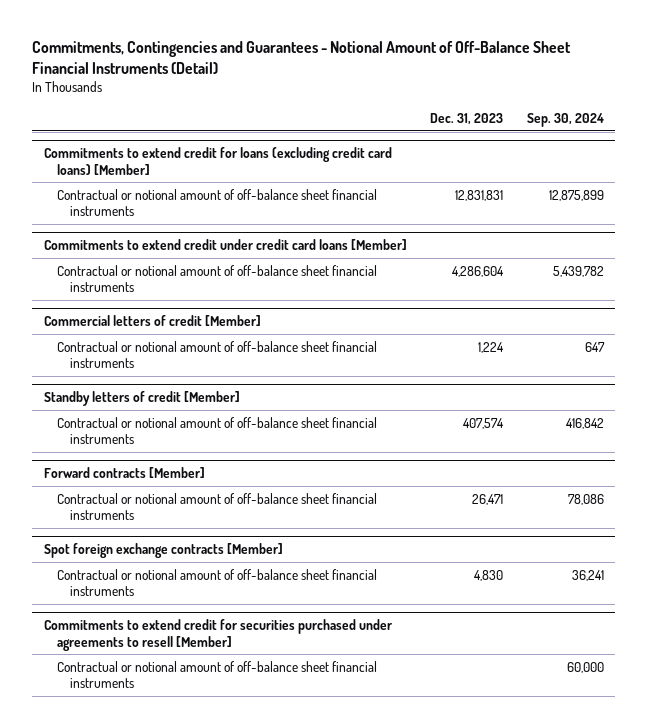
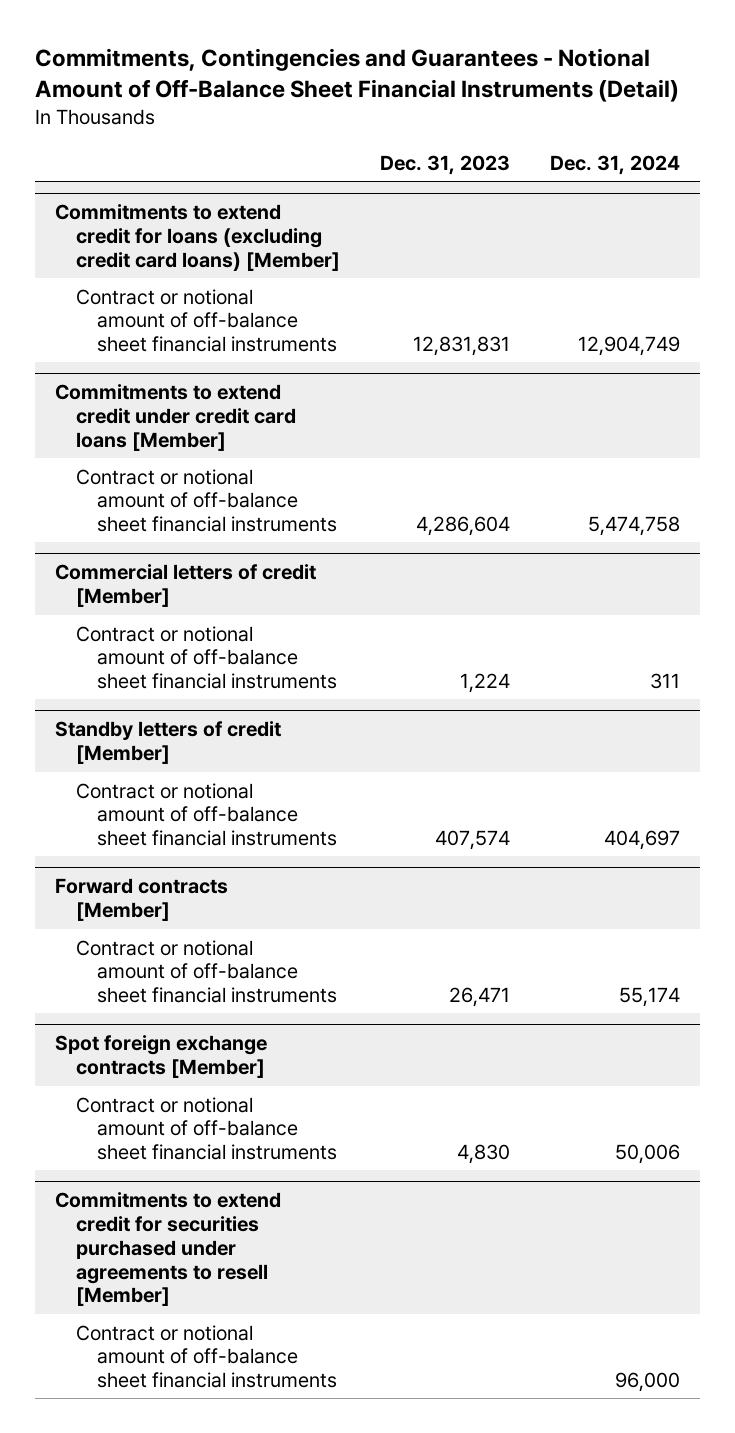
- | Dec. 31, 2023 | Sep. 30, 2024
+ | Dec. 31, 2023 | Dec. 31, 2024
@ Commitments to extend credit for loans (excluding credit card loans) [Member]
- Contractual or notional amount of off-balance sheet financial instruments | 12,831,831 | 12,875,899
+ Contract or notional amount of off-balance sheet financial instruments | 12,831,831 | 12,904,749
@ Commitments to extend credit under credit card loans [Member]
- Contractual or notional amount of off-balance sheet financial instruments | 4,286,604 | 5,439,782
+ Contract or notional amount of off-balance sheet financial instruments | 4,286,604 | 5,474,758
@ Commercial letters of credit [Member]
- Contractual or notional amount of off-balance sheet financial instruments | 1,224 | 647
+ Contract or notional amount of off-balance sheet financial instruments | 1,224 | 311
@ Standby letters of credit [Member]
- Contractual or notional amount of off-balance sheet financial instruments | 407,574 | 416,842
+ Contract or notional amount of off-balance sheet financial instruments | 407,574 | 404,697
@ Forward contracts [Member]
- Contractual or notional amount of off-balance sheet financial instruments | 26,471 | 78,086
+ Contract or notional amount of off-balance sheet financial instruments | 26,471 | 55,174
@ Spot foreign exchange contracts [Member]
- Contractual or notional amount of off-balance sheet financial instruments | 4,830 | 36,241
+ Contract or notional amount of off-balance sheet financial instruments | 4,830 | 50,006
@ Commitments to extend credit for securities purchased under agreements to resell [Member]
- Contractual or notional amount of off-balance sheet financial instruments | | 60,000
+ Contract or notional amount of off-balance sheet financial instruments | | 96,000

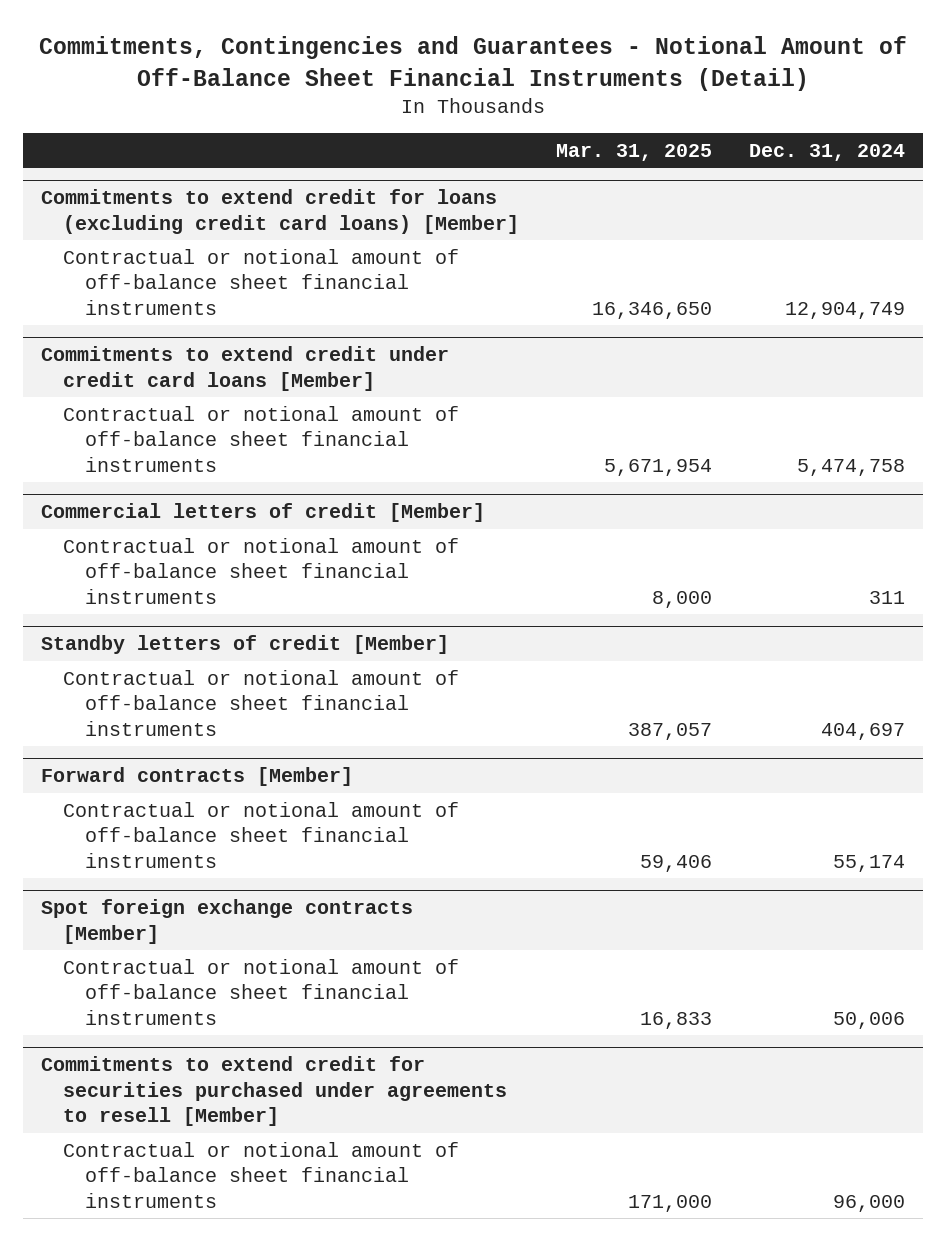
- | Dec. 31, 2023 | Dec. 31, 2024
+ | Mar. 31, 2025 | Dec. 31, 2024
@ Commitments to extend credit for loans (excluding credit card loans) [Member]
- Contract or notional amount of off-balance sheet financial instruments | 12,831,831 | 12,904,749
+ Contractual or notional amount of off-balance sheet financial instruments | 16,346,650 | 12,904,749
@ Commitments to extend credit under credit card loans [Member]
- Contract or notional amount of off-balance sheet financial instruments | 4,286,604 | 5,474,758
+ Contractual or notional amount of off-balance sheet financial instruments | 5,671,954 | 5,474,758
@ Commercial letters of credit [Member]
- Contract or notional amount of off-balance sheet financial instruments | 1,224 | 311
+ Contractual or notional amount of off-balance sheet financial instruments | 8,000 | 311
@ Standby letters of credit [Member]
- Contract or notional amount of off-balance sheet financial instruments | 407,574 | 404,697
+ Contractual or notional amount of off-balance sheet financial instruments | 387,057 | 404,697
@ Forward contracts [Member]
- Contract or notional amount of off-balance sheet financial instruments | 26,471 | 55,174
+ Contractual or notional amount of off-balance sheet financial instruments | 59,406 | 55,174
@ Spot foreign exchange contracts [Member]
- Contract or notional amount of off-balance sheet financial instruments | 4,830 | 50,006
+ Contractual or notional amount of off-balance sheet financial instruments | 16,833 | 50,006
@ Commitments to extend credit for securities purchased under agreements to resell [Member]
- Contract or notional amount of off-balance sheet financial instruments | | 96,000
+ Contractual or notional amount of off-balance sheet financial instruments | 171,000 | 96,000

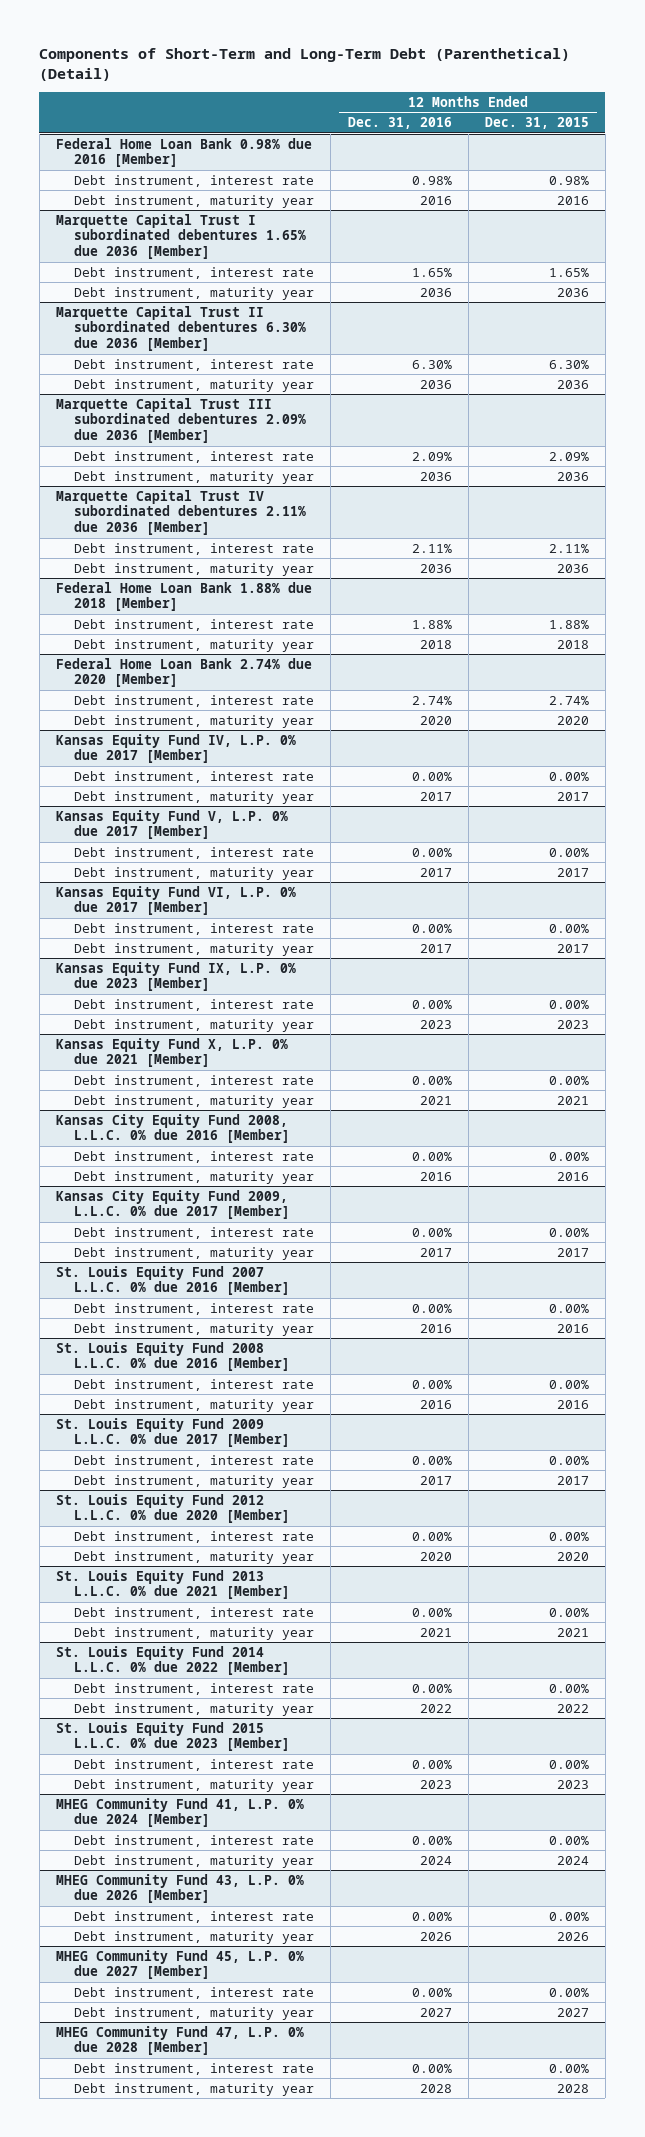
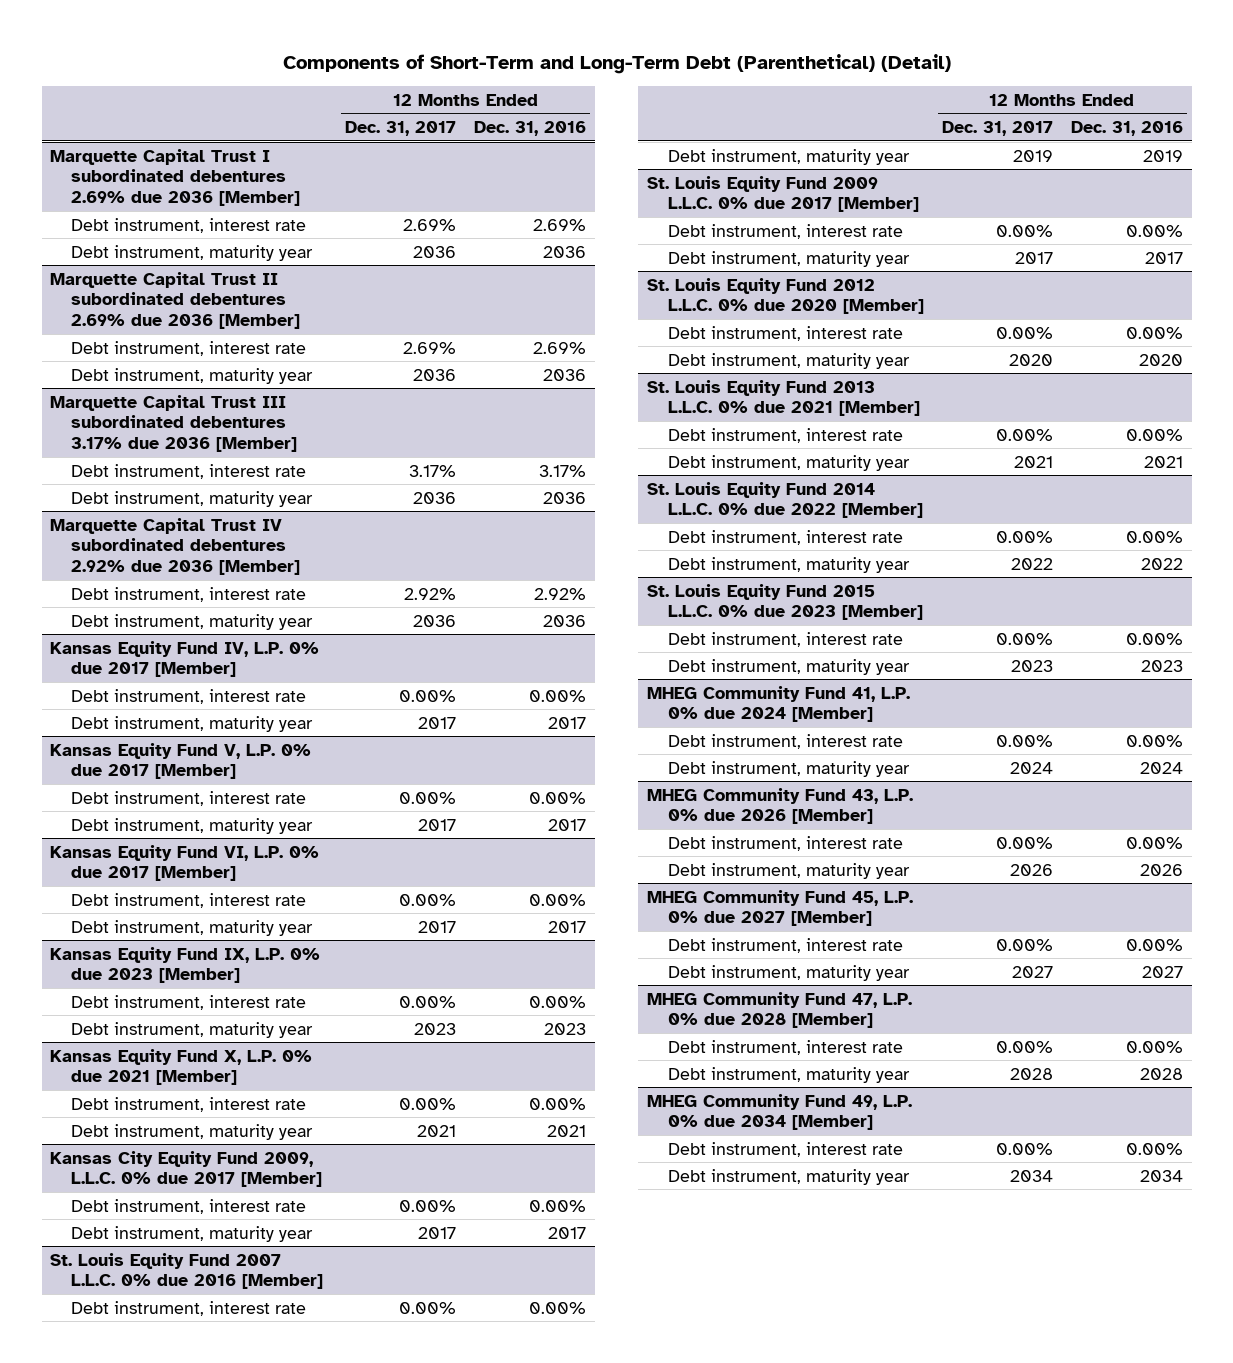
- | 12 Months Ended Dec. 31, 2016 | 12 Months Ended Dec. 31, 2015
+ | 12 Months Ended Dec. 31, 2017 | 12 Months Ended Dec. 31, 2016
- Federal Home Loan Bank 0.98% due 2016 [Member]
- Debt instrument, interest rate | 0.98% | 0.98%
- Debt instrument, maturity year | 2016 | 2016
- Marquette Capital Trust I subordinated debentures 1.65% due 2036 [Member]
- Debt instrument, interest rate | 1.65% | 1.65%
+ Marquette Capital Trust I subordinated debentures 2.69% due 2036 [Member]
+ Debt instrument, interest rate | 2.69% | 2.69%
- Marquette Capital Trust II subordinated debentures 6.30% due 2036 [Member]
- Debt instrument, interest rate | 6.30% | 6.30%
+ Marquette Capital Trust II subordinated debentures 2.69% due 2036 [Member]
+ Debt instrument, interest rate | 2.69% | 2.69%
- Marquette Capital Trust III subordinated debentures 2.09% due 2036 [Member]
- Debt instrument, interest rate | 2.09% | 2.09%
+ Marquette Capital Trust III subordinated debentures 3.17% due 2036 [Member]
+ Debt instrument, interest rate | 3.17% | 3.17%
- Marquette Capital Trust IV subordinated debentures 2.11% due 2036 [Member]
- Debt instrument, interest rate | 2.11% | 2.11%
+ Marquette Capital Trust IV subordinated debentures 2.92% due 2036 [Member]
+ Debt instrument, interest rate | 2.92% | 2.92%
- Federal Home Loan Bank 1.88% due 2018 [Member]
- Debt instrument, interest rate | 1.88% | 1.88%
- Debt instrument, maturity year | 2018 | 2018
- Federal Home Loan Bank 2.74% due 2020 [Member]
- Debt instrument, interest rate | 2.74% | 2.74%
- Debt instrument, maturity year | 2020 | 2020
- Kansas City Equity Fund 2008, L.L.C. 0% due 2016 [Member]
- Debt instrument, interest rate | 0.00% | 0.00%
- Debt instrument, maturity year | 2016 | 2016
@ St. Louis Equity Fund 2007 L.L.C. 0% due 2016 [Member]
- Debt instrument, maturity year | 2016 | 2016
- St. Louis Equity Fund 2008 L.L.C. 0% due 2016 [Member]
- Debt instrument, interest rate | 0.00% | 0.00%
- Debt instrument, maturity year | 2016 | 2016
@ St. Louis Equity Fund 2007 L.L.C. 0% due 2016 [Member]
+ Debt instrument, maturity year | 2019 | 2019
+ MHEG Community Fund 49, L.P. 0% due 2034 [Member]
+ Debt instrument, interest rate | 0.00% | 0.00%
+ Debt instrument, maturity year | 2034 | 2034

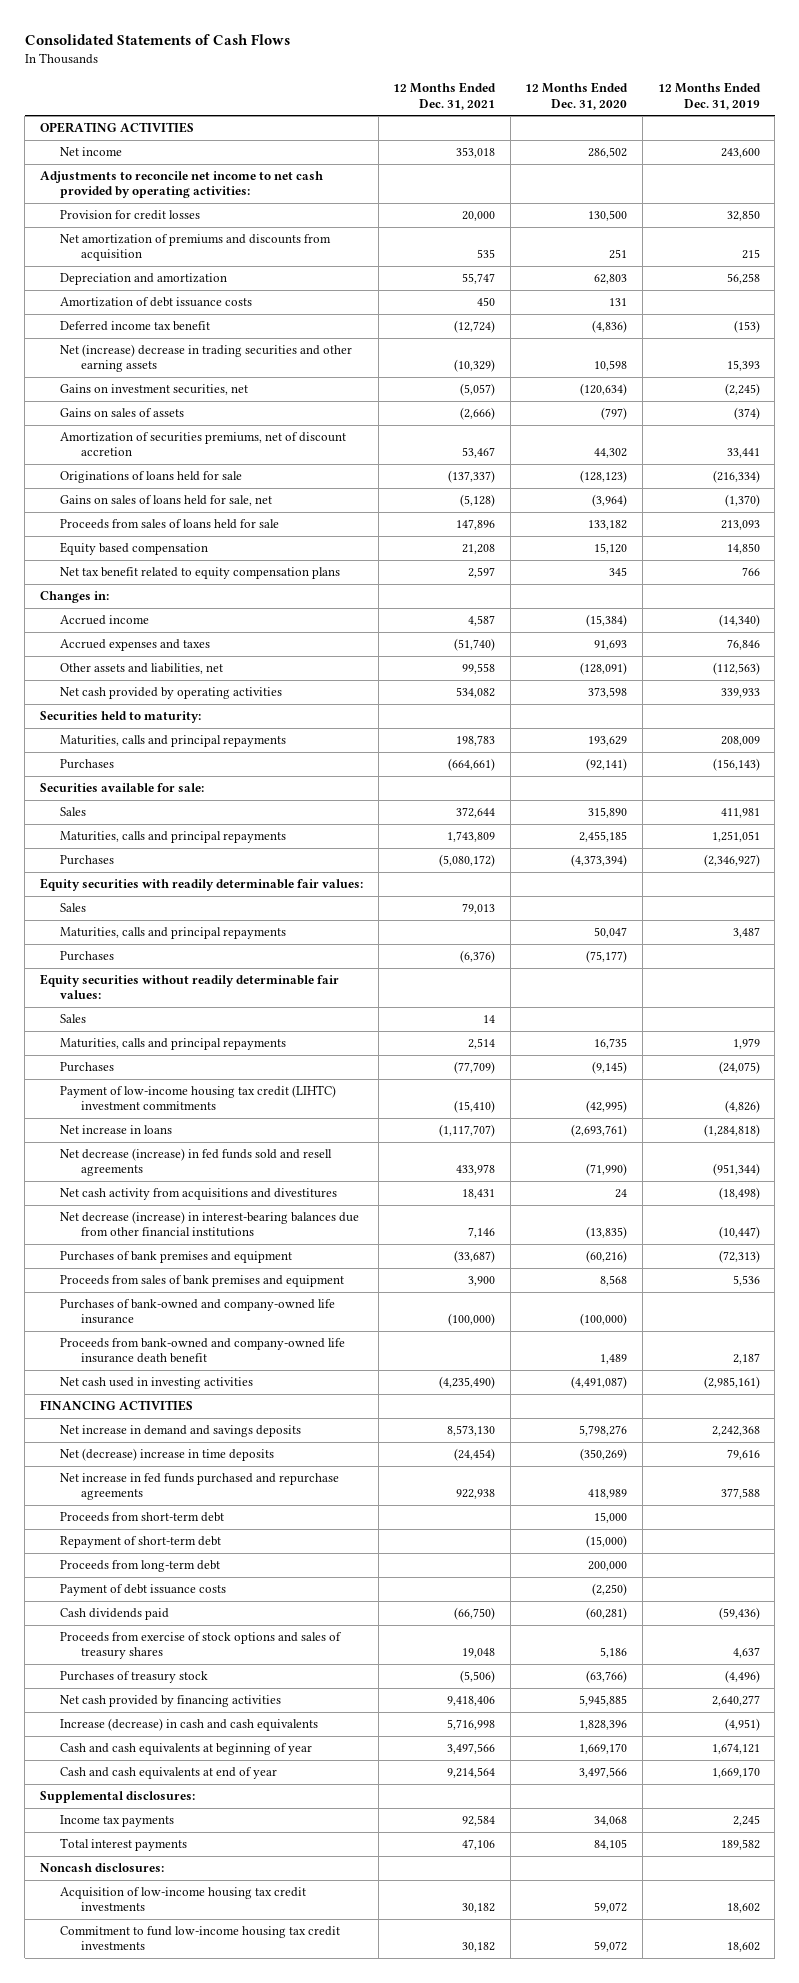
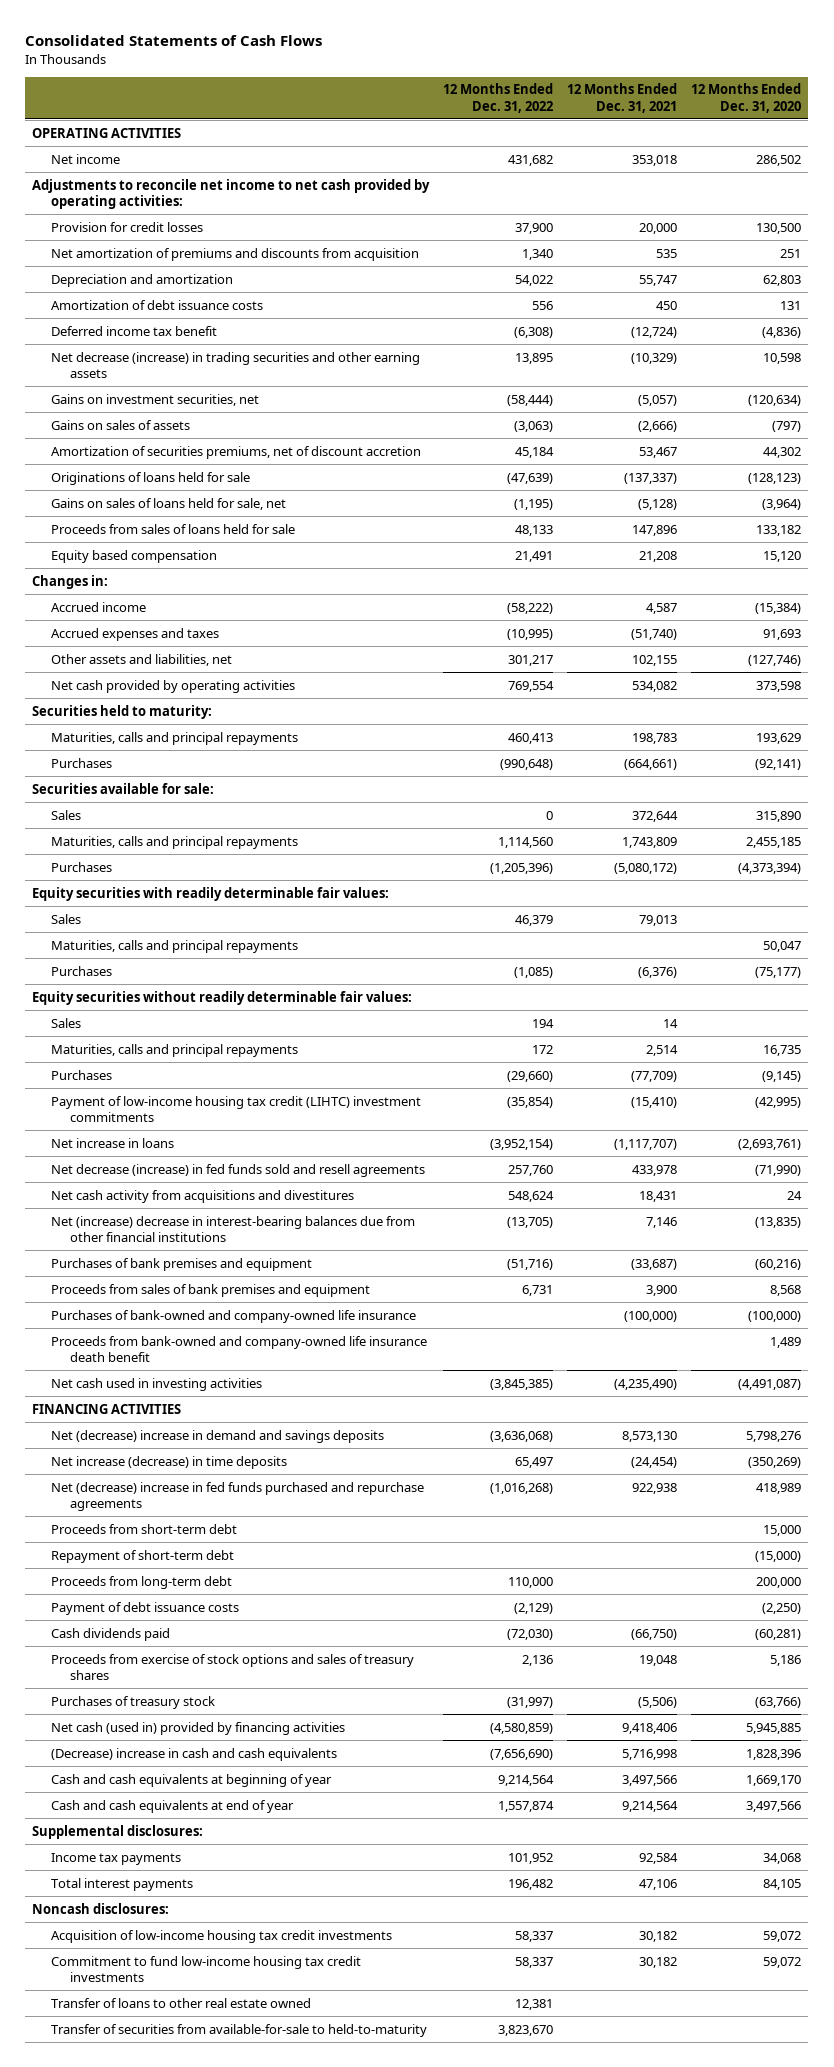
- | 12 Months Ended Dec. 31, 2021 | 12 Months Ended Dec. 31, 2020 | 12 Months Ended Dec. 31, 2019
+ | 12 Months Ended Dec. 31, 2022 | 12 Months Ended Dec. 31, 2021 | 12 Months Ended Dec. 31, 2020
- Net (increase) decrease in trading securities and other earning assets | (10,329) | 10,598 | 15,393
+ Net decrease (increase) in trading securities and other earning assets | 13,895 | (10,329) | 10,598
- Net tax benefit related to equity compensation plans | 2,597 | 345 | 766
- Other assets and liabilities, net | 99,558 | (128,091) | (112,563)
+ Other assets and liabilities, net | 301,217 | 102,155 | (127,746)
- Net decrease (increase) in interest-bearing balances due from other financial institutions | 7,146 | (13,835) | (10,447)
+ Net (increase) decrease in interest-bearing balances due from other financial institutions | (13,705) | 7,146 | (13,835)
- Net increase in demand and savings deposits | 8,573,130 | 5,798,276 | 2,242,368
- Net (decrease) increase in time deposits | (24,454) | (350,269) | 79,616
- Net increase in fed funds purchased and repurchase agreements | 922,938 | 418,989 | 377,588
+ Net (decrease) increase in demand and savings deposits | (3,636,068) | 8,573,130 | 5,798,276
+ Net increase (decrease) in time deposits | 65,497 | (24,454) | (350,269)
+ Net (decrease) increase in fed funds purchased and repurchase agreements | (1,016,268) | 922,938 | 418,989
- Net cash provided by financing activities | 9,418,406 | 5,945,885 | 2,640,277
- Increase (decrease) in cash and cash equivalents | 5,716,998 | 1,828,396 | (4,951)
+ Net cash (used in) provided by financing activities | (4,580,859) | 9,418,406 | 5,945,885
+ (Decrease) increase in cash and cash equivalents | (7,656,690) | 5,716,998 | 1,828,396
+ Transfer of loans to other real estate owned | 12,381 | |
+ Transfer of securities from available-for-sale to held-to-maturity | 3,823,670 | |

